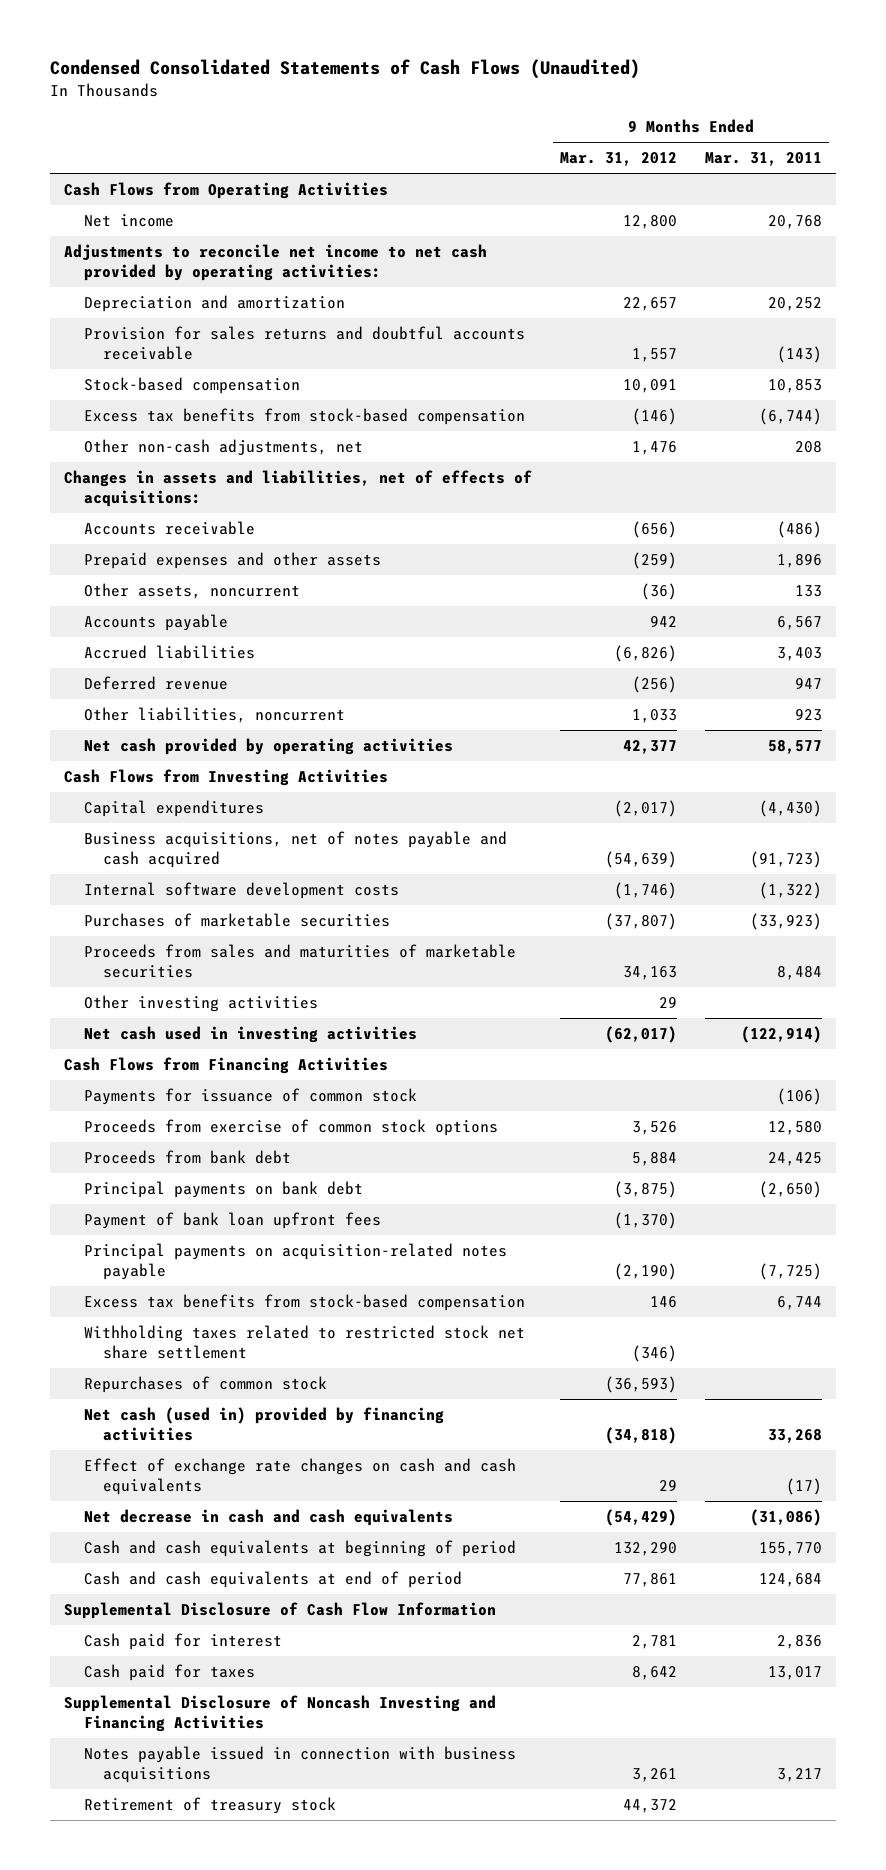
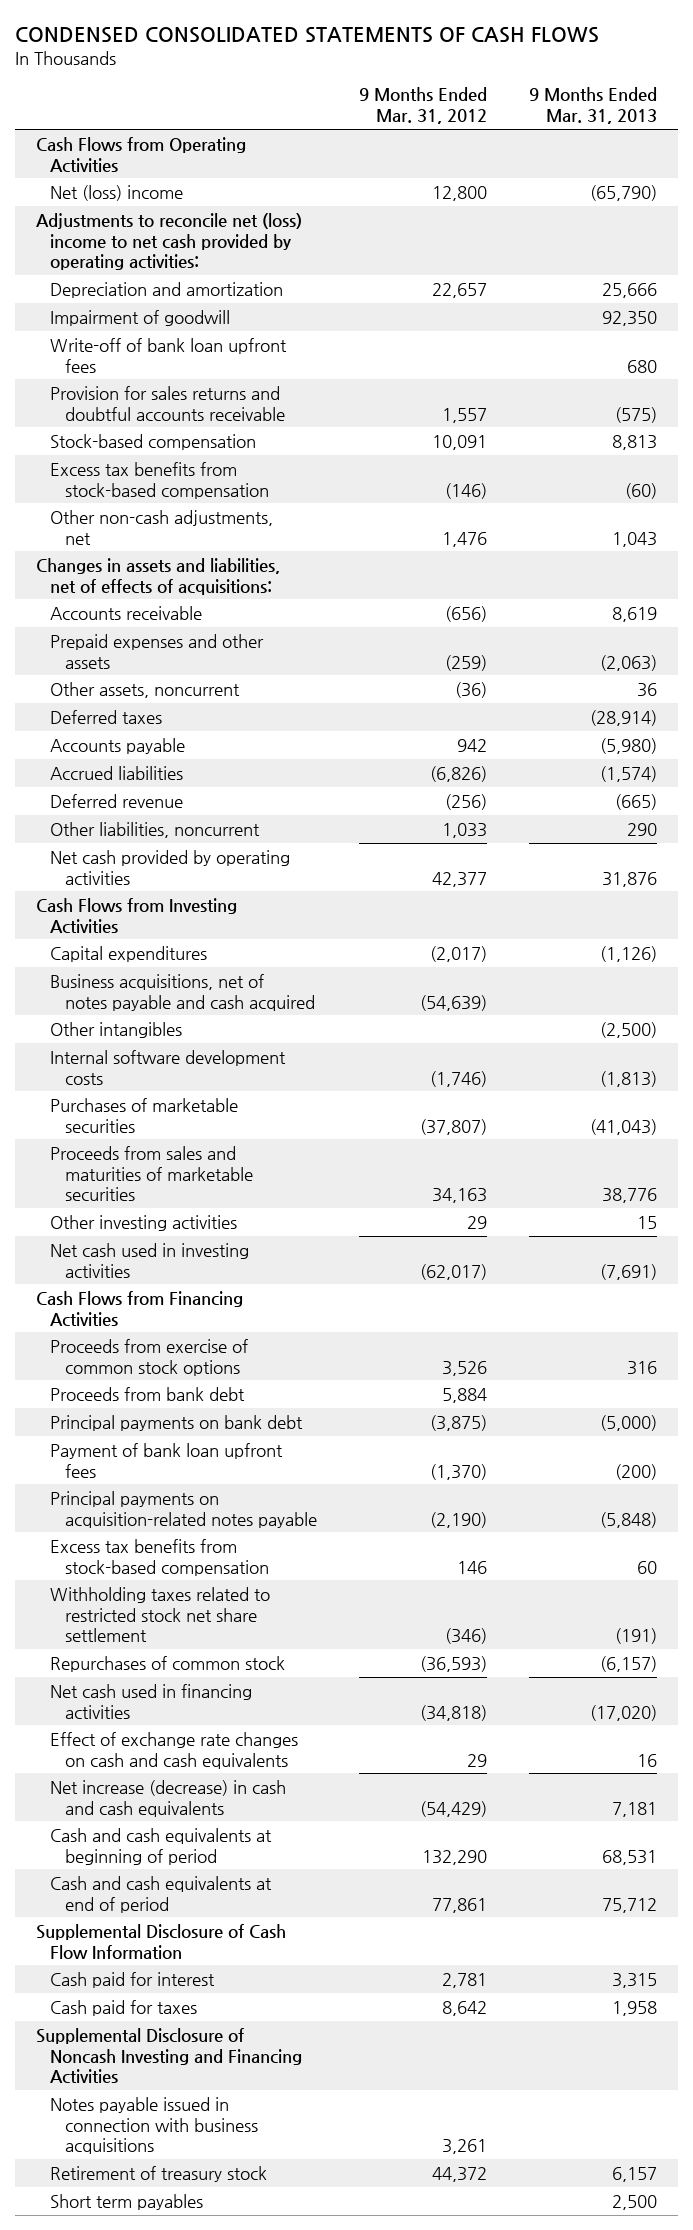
- Condensed Consolidated Statements of Cash Flows (Unaudited)
+ CONDENSED CONSOLIDATED STATEMENTS OF CASH FLOWS
- | 9 Months Ended Mar. 31, 2012 | 9 Months Ended Mar. 31, 2011
+ | 9 Months Ended Mar. 31, 2012 | 9 Months Ended Mar. 31, 2013
- Net income | 12,800 | 20,768
- Adjustments to reconcile net income to net cash provided by operating activities:
+ Net (loss) income | 12,800 | (65,790)
+ Adjustments to reconcile net (loss) income to net cash provided by operating activities:
+ Impairment of goodwill | | 92,350
+ Write-off of bank loan upfront fees | | 680
+ Deferred taxes | | (28,914)
+ Other intangibles | | (2,500)
- Payments for issuance of common stock | | (106)
- Net cash (used in) provided by financing activities | (34,818) | 33,268
+ Net cash used in financing activities | (34,818) | (17,020)
- Net decrease in cash and cash equivalents | (54,429) | (31,086)
+ Net increase (decrease) in cash and cash equivalents | (54,429) | 7,181
+ Short term payables | | 2,500

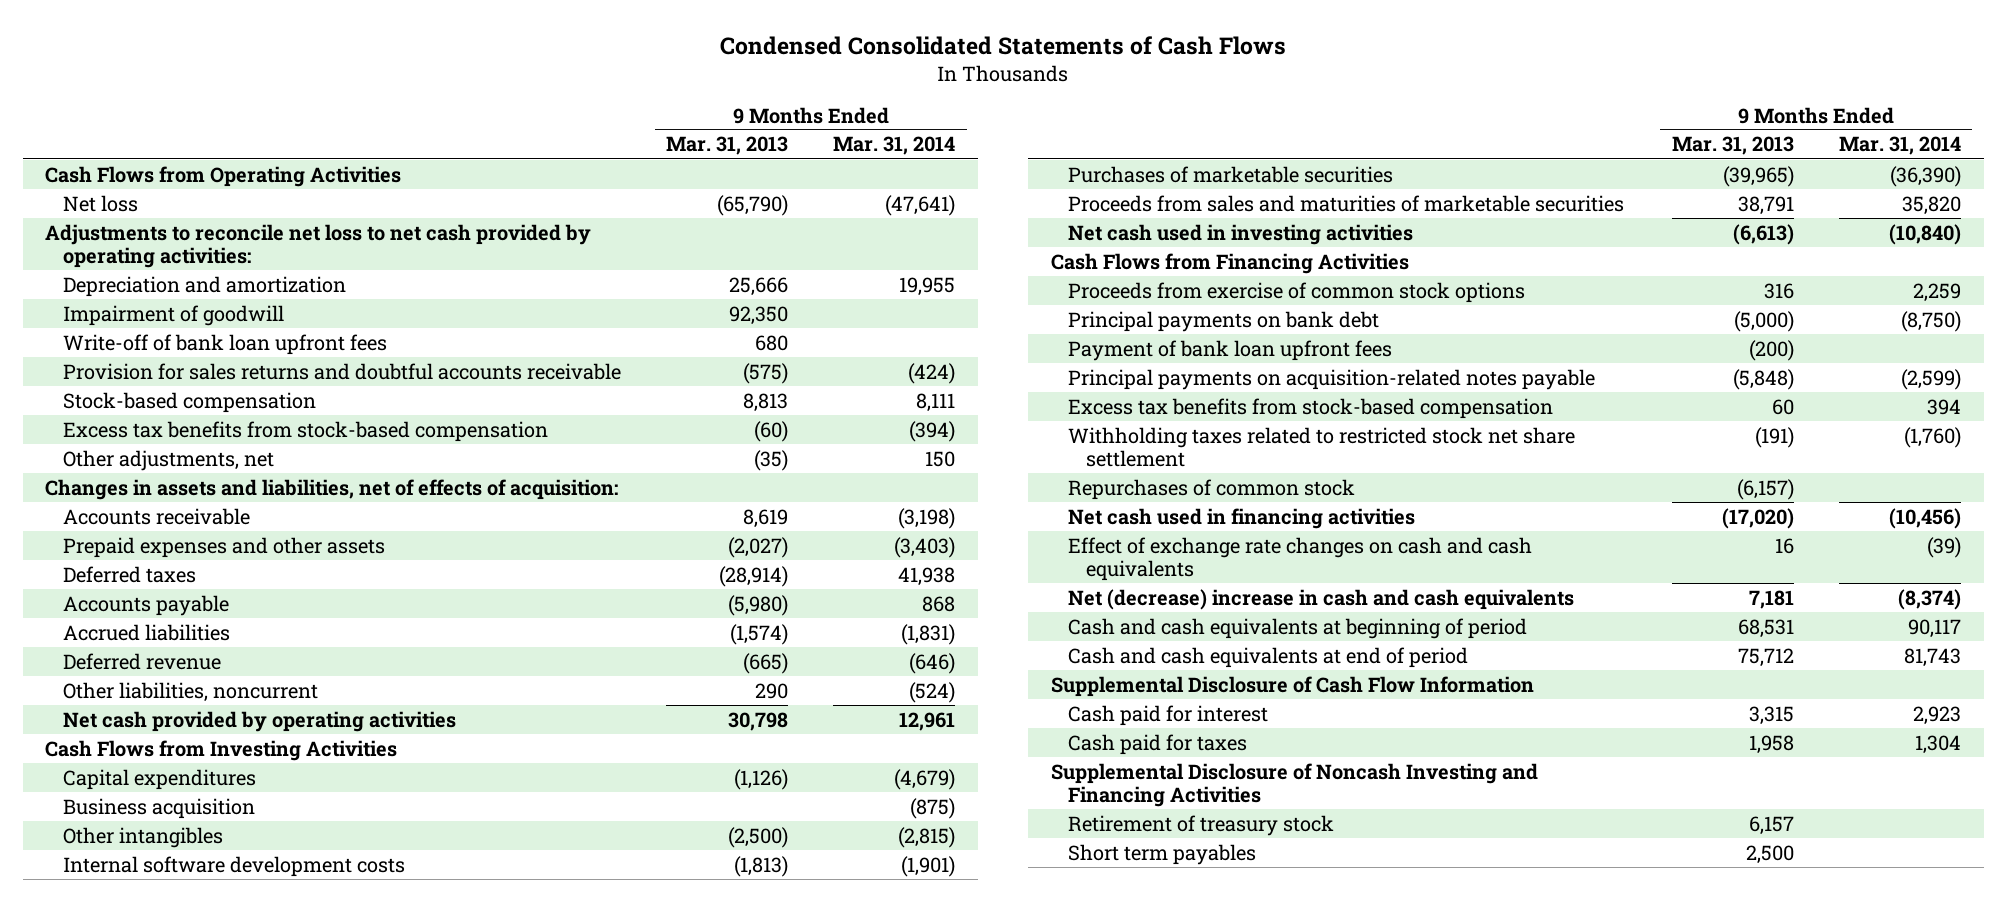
- CONDENSED CONSOLIDATED STATEMENTS OF CASH FLOWS
+ Condensed Consolidated Statements of Cash Flows
- | 9 Months Ended Mar. 31, 2012 | 9 Months Ended Mar. 31, 2013
+ | 9 Months Ended Mar. 31, 2013 | 9 Months Ended Mar. 31, 2014
- Net (loss) income | 12,800 | (65,790)
- Adjustments to reconcile net (loss) income to net cash provided by operating activities:
+ Net loss | (65,790) | (47,641)
+ Adjustments to reconcile net loss to net cash provided by operating activities:
- Other non-cash adjustments, net | 1,476 | 1,043
- Changes in assets and liabilities, net of effects of acquisitions:
+ Other adjustments, net | (35) | 150
+ Changes in assets and liabilities, net of effects of acquisition:
- Prepaid expenses and other assets | (259) | (2,063)
- Other assets, noncurrent | (36) | 36
+ Prepaid expenses and other assets | (2,027) | (3,403)
- Net cash provided by operating activities | 42,377 | 31,876
+ Net cash provided by operating activities | 30,798 | 12,961
- Business acquisitions, net of notes payable and cash acquired | (54,639) |
+ Business acquisition | | (875)
- Purchases of marketable securities | (37,807) | (41,043)
- Proceeds from sales and maturities of marketable securities | 34,163 | 38,776
- Other investing activities | 29 | 15
- Net cash used in investing activities | (62,017) | (7,691)
+ Purchases of marketable securities | (39,965) | (36,390)
+ Proceeds from sales and maturities of marketable securities | 38,791 | 35,820
+ Net cash used in investing activities | (6,613) | (10,840)
- Proceeds from bank debt | 5,884 |
- Net increase (decrease) in cash and cash equivalents | (54,429) | 7,181
+ Net (decrease) increase in cash and cash equivalents | 7,181 | (8,374)
- Notes payable issued in connection with business acquisitions | 3,261 |

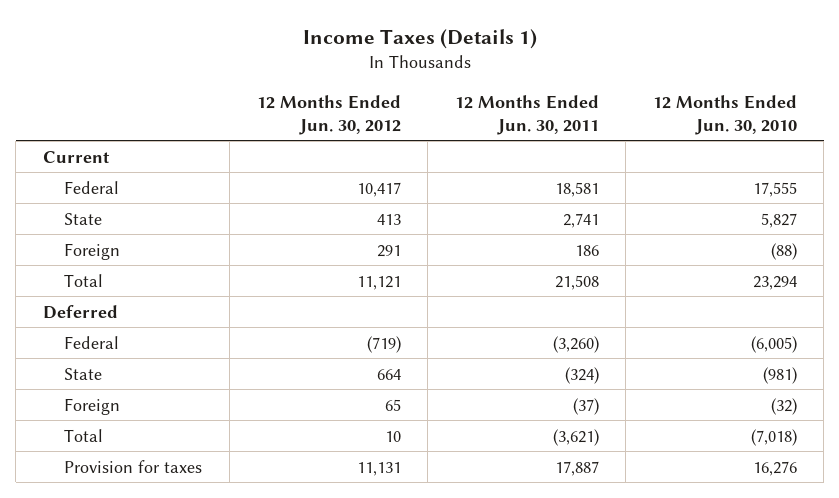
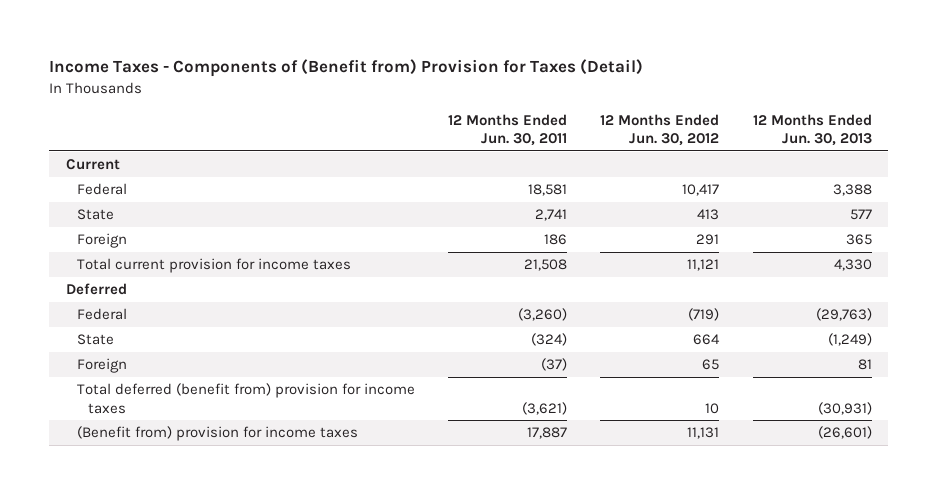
- Income Taxes (Details 1)
+ Income Taxes - Components of (Benefit from) Provision for Taxes (Detail)
- | 12 Months Ended Jun. 30, 2012 | 12 Months Ended Jun. 30, 2011 | 12 Months Ended Jun. 30, 2010
+ | 12 Months Ended Jun. 30, 2011 | 12 Months Ended Jun. 30, 2012 | 12 Months Ended Jun. 30, 2013
- Total | 11,121 | 21,508 | 23,294
+ Total current provision for income taxes | 21,508 | 11,121 | 4,330
- Total | 10 | (3,621) | (7,018)
- Provision for taxes | 11,131 | 17,887 | 16,276
+ Total deferred (benefit from) provision for income taxes | (3,621) | 10 | (30,931)
+ (Benefit from) provision for income taxes | 17,887 | 11,131 | (26,601)

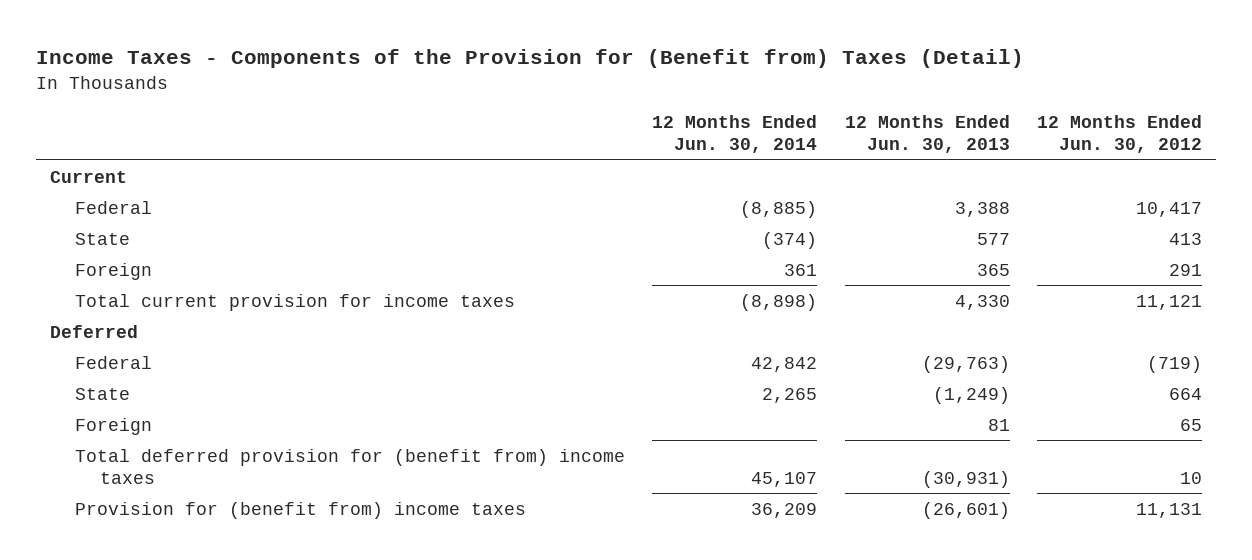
- Income Taxes - Components of (Benefit from) Provision for Taxes (Detail)
+ Income Taxes - Components of the Provision for (Benefit from) Taxes (Detail)
- | 12 Months Ended Jun. 30, 2011 | 12 Months Ended Jun. 30, 2012 | 12 Months Ended Jun. 30, 2013
+ | 12 Months Ended Jun. 30, 2014 | 12 Months Ended Jun. 30, 2013 | 12 Months Ended Jun. 30, 2012
- Total deferred (benefit from) provision for income taxes | (3,621) | 10 | (30,931)
- (Benefit from) provision for income taxes | 17,887 | 11,131 | (26,601)
+ Total deferred provision for (benefit from) income taxes | 45,107 | (30,931) | 10
+ Provision for (benefit from) income taxes | 36,209 | (26,601) | 11,131

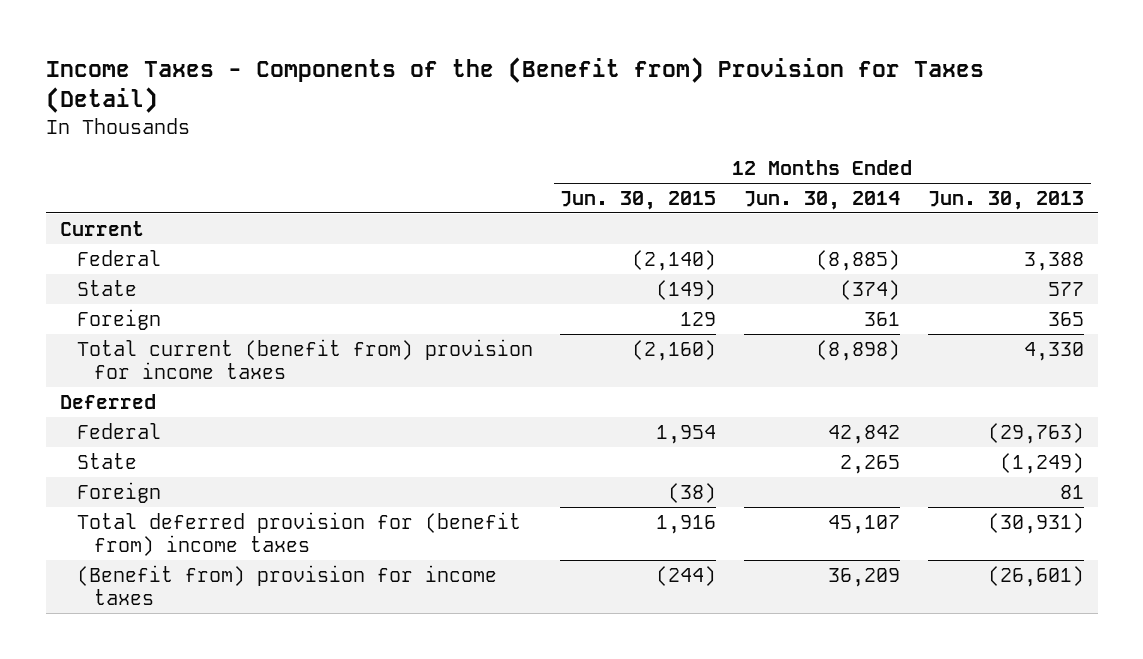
- Income Taxes - Components of the Provision for (Benefit from) Taxes (Detail)
+ Income Taxes - Components of the (Benefit from) Provision for Taxes (Detail)
- | 12 Months Ended Jun. 30, 2014 | 12 Months Ended Jun. 30, 2013 | 12 Months Ended Jun. 30, 2012
+ | 12 Months Ended Jun. 30, 2015 | 12 Months Ended Jun. 30, 2014 | 12 Months Ended Jun. 30, 2013
- Total current provision for income taxes | (8,898) | 4,330 | 11,121
+ Total current (benefit from) provision for income taxes | (2,160) | (8,898) | 4,330
- Provision for (benefit from) income taxes | 36,209 | (26,601) | 11,131
+ (Benefit from) provision for income taxes | (244) | 36,209 | (26,601)

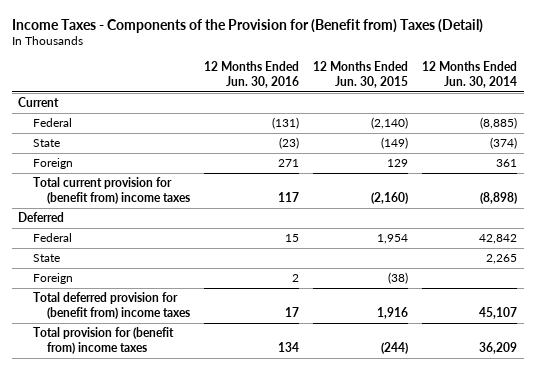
- Income Taxes - Components of the (Benefit from) Provision for Taxes (Detail)
+ Income Taxes - Components of the Provision for (Benefit from) Taxes (Detail)
- | 12 Months Ended Jun. 30, 2015 | 12 Months Ended Jun. 30, 2014 | 12 Months Ended Jun. 30, 2013
+ | 12 Months Ended Jun. 30, 2016 | 12 Months Ended Jun. 30, 2015 | 12 Months Ended Jun. 30, 2014
- Total current (benefit from) provision for income taxes | (2,160) | (8,898) | 4,330
+ Total current provision for (benefit from) income taxes | 117 | (2,160) | (8,898)
- (Benefit from) provision for income taxes | (244) | 36,209 | (26,601)
+ Total provision for (benefit from) income taxes | 134 | (244) | 36,209

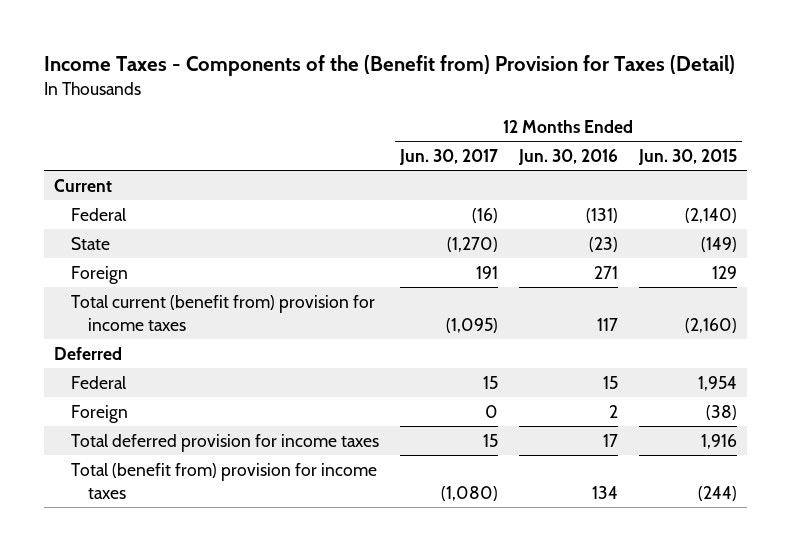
- Income Taxes - Components of the Provision for (Benefit from) Taxes (Detail)
+ Income Taxes - Components of the (Benefit from) Provision for Taxes (Detail)
- | 12 Months Ended Jun. 30, 2016 | 12 Months Ended Jun. 30, 2015 | 12 Months Ended Jun. 30, 2014
+ | 12 Months Ended Jun. 30, 2017 | 12 Months Ended Jun. 30, 2016 | 12 Months Ended Jun. 30, 2015
- Total current provision for (benefit from) income taxes | 117 | (2,160) | (8,898)
+ Total current (benefit from) provision for income taxes | (1,095) | 117 | (2,160)
- State | | | 2,265
- Total deferred provision for (benefit from) income taxes | 17 | 1,916 | 45,107
- Total provision for (benefit from) income taxes | 134 | (244) | 36,209
+ Total deferred provision for income taxes | 15 | 17 | 1,916
+ Total (benefit from) provision for income taxes | (1,080) | 134 | (244)

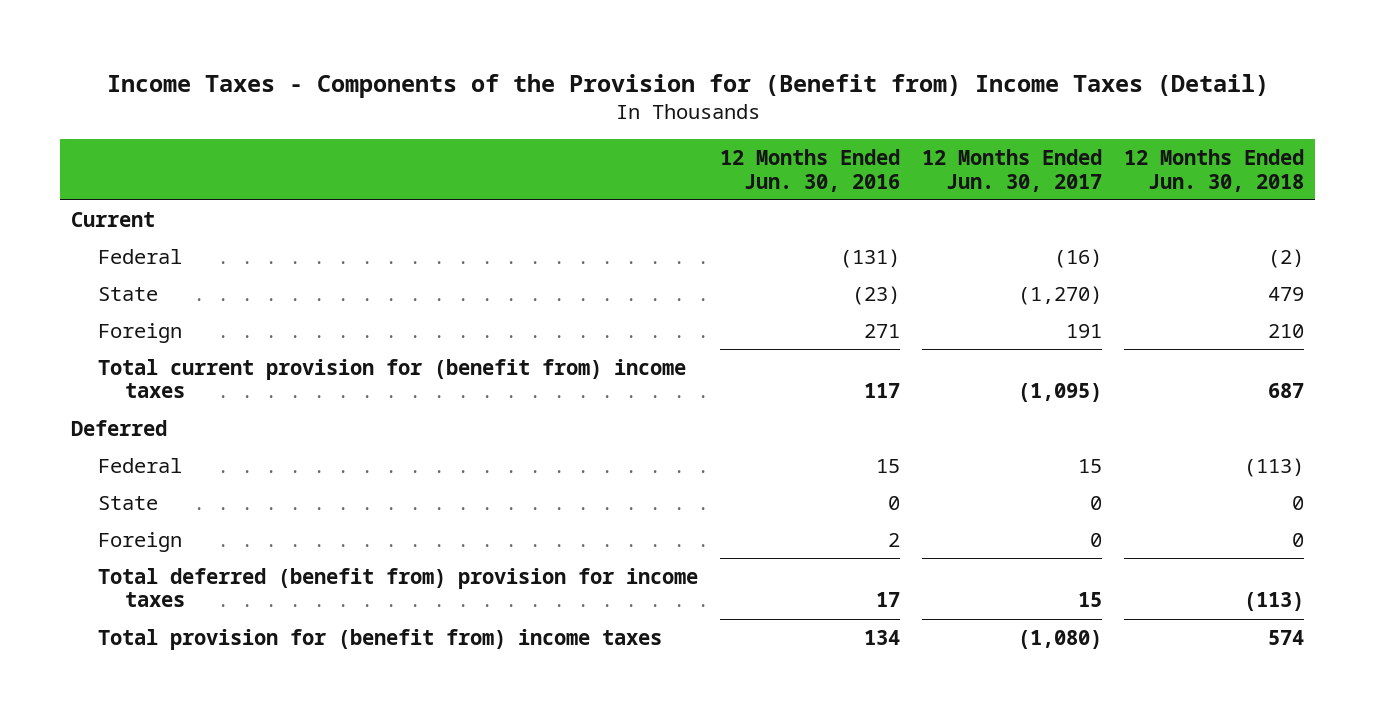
- Income Taxes - Components of the (Benefit from) Provision for Taxes (Detail)
+ Income Taxes - Components of the Provision for (Benefit from) Income Taxes (Detail)
- | 12 Months Ended Jun. 30, 2017 | 12 Months Ended Jun. 30, 2016 | 12 Months Ended Jun. 30, 2015
+ | 12 Months Ended Jun. 30, 2016 | 12 Months Ended Jun. 30, 2017 | 12 Months Ended Jun. 30, 2018
- Total current (benefit from) provision for income taxes | (1,095) | 117 | (2,160)
+ Total current provision for (benefit from) income taxes | 117 | (1,095) | 687
+ State | 0 | 0 | 0
- Total deferred provision for income taxes | 15 | 17 | 1,916
- Total (benefit from) provision for income taxes | (1,080) | 134 | (244)
+ Total deferred (benefit from) provision for income taxes | 17 | 15 | (113)
+ Total provision for (benefit from) income taxes | 134 | (1,080) | 574

